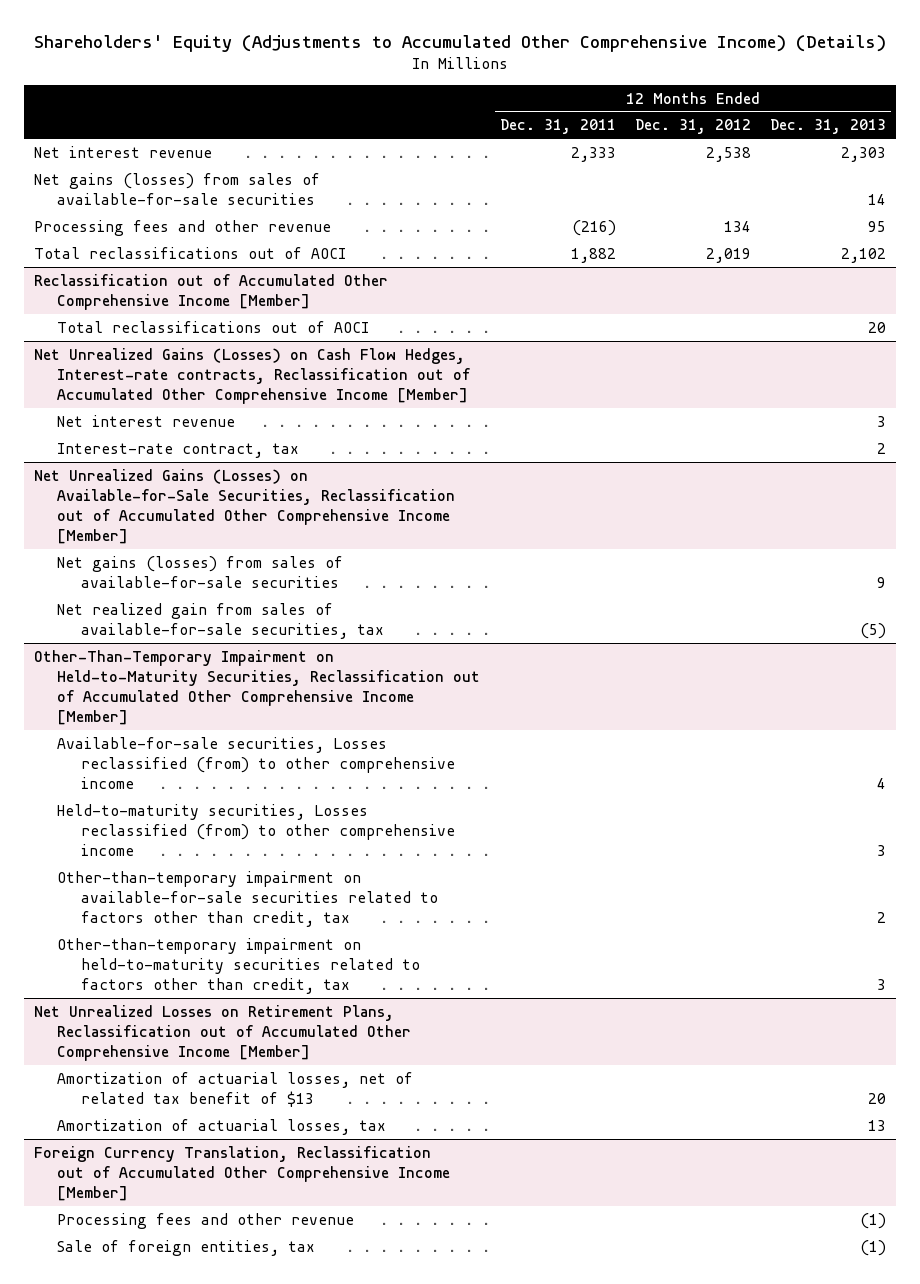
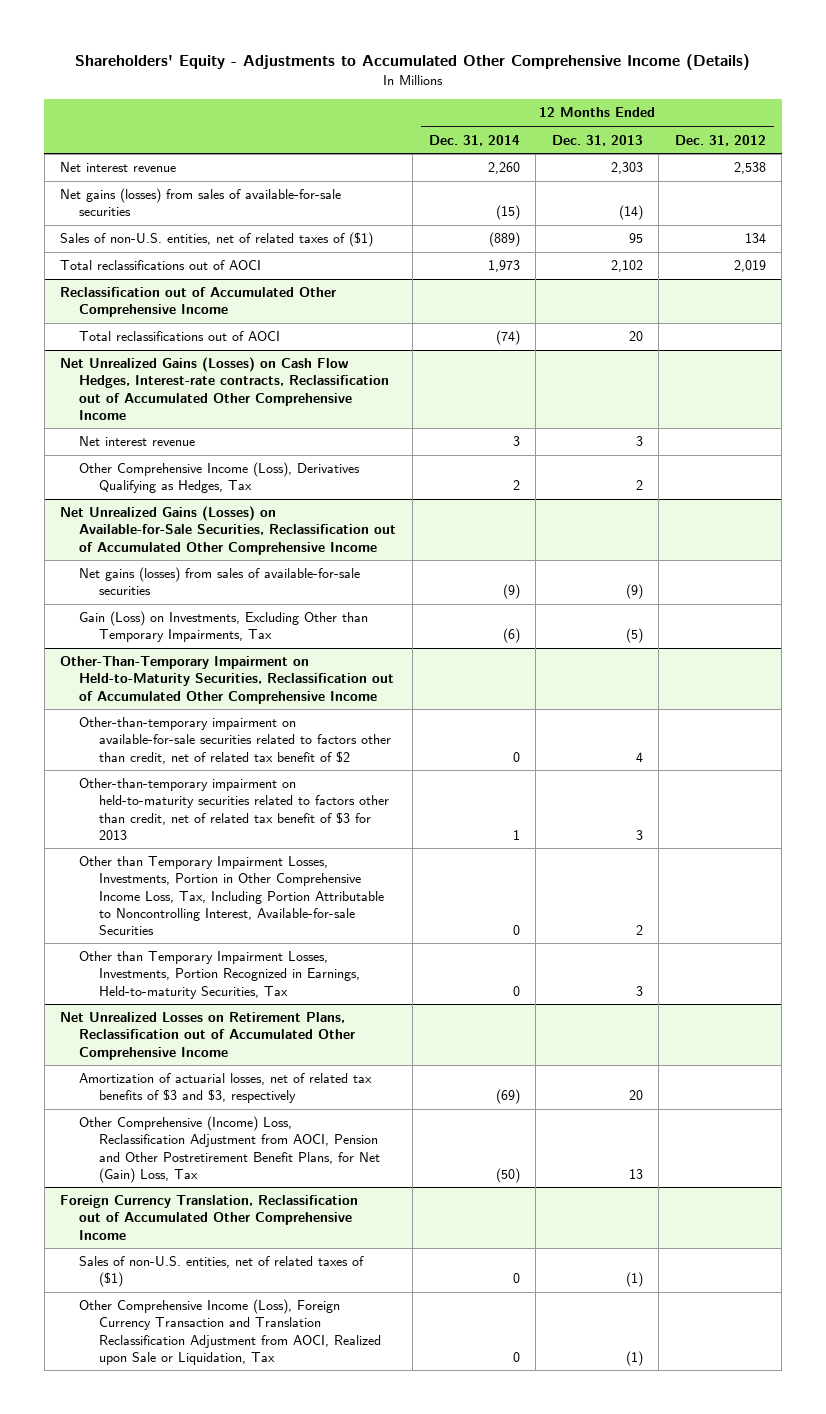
- Shareholders' Equity (Adjustments to Accumulated Other Comprehensive Income) (Details)
+ Shareholders' Equity - Adjustments to Accumulated Other Comprehensive Income (Details)
- | 12 Months Ended Dec. 31, 2011 | 12 Months Ended Dec. 31, 2012 | 12 Months Ended Dec. 31, 2013
+ | 12 Months Ended Dec. 31, 2014 | 12 Months Ended Dec. 31, 2013 | 12 Months Ended Dec. 31, 2012
- Net gains (losses) from sales of available-for-sale securities | | | 14
- Processing fees and other revenue | (216) | 134 | 95
+ Net gains (losses) from sales of available-for-sale securities | (15) | (14) |
+ Sales of non-U.S. entities, net of related taxes of ($1) | (889) | 95 | 134
- Reclassification out of Accumulated Other Comprehensive Income [Member]
+ Reclassification out of Accumulated Other Comprehensive Income
- Net Unrealized Gains (Losses) on Cash Flow Hedges, Interest-rate contracts, Reclassification out of Accumulated Other Comprehensive Income [Member]
+ Net Unrealized Gains (Losses) on Cash Flow Hedges, Interest-rate contracts, Reclassification out of Accumulated Other Comprehensive Income
- Interest-rate contract, tax | | | 2
- Net Unrealized Gains (Losses) on Available-for-Sale Securities, Reclassification out of Accumulated Other Comprehensive Income [Member]
- Net gains (losses) from sales of available-for-sale securities | | | 9
- Net realized gain from sales of available-for-sale securities, tax | | | (5)
- Other-Than-Temporary Impairment on Held-to-Maturity Securities, Reclassification out of Accumulated Other Comprehensive Income [Member]
- Available-for-sale securities, Losses reclassified (from) to other comprehensive income | | | 4
- Held-to-maturity securities, Losses reclassified (from) to other comprehensive income | | | 3
- Other-than-temporary impairment on available-for-sale securities related to factors other than credit, tax | | | 2
- Other-than-temporary impairment on held-to-maturity securities related to factors other than credit, tax | | | 3
- Net Unrealized Losses on Retirement Plans, Reclassification out of Accumulated Other Comprehensive Income [Member]
- Amortization of actuarial losses, net of related tax benefit of $13 | | | 20
- Amortization of actuarial losses, tax | | | 13
- Foreign Currency Translation, Reclassification out of Accumulated Other Comprehensive Income [Member]
- Processing fees and other revenue | | | (1)
- Sale of foreign entities, tax | | | (1)
+ Other Comprehensive Income (Loss), Derivatives Qualifying as Hedges, Tax | 2 | 2 |
+ Net Unrealized Gains (Losses) on Available-for-Sale Securities, Reclassification out of Accumulated Other Comprehensive Income
+ Net gains (losses) from sales of available-for-sale securities | (9) | (9) |
+ Gain (Loss) on Investments, Excluding Other than Temporary Impairments, Tax | (6) | (5) |
+ Other-Than-Temporary Impairment on Held-to-Maturity Securities, Reclassification out of Accumulated Other Comprehensive Income
+ Other-than-temporary impairment on available-for-sale securities related to factors other than credit, net of related tax benefit of $2 | 0 | 4 |
+ Other-than-temporary impairment on held-to-maturity securities related to factors other than credit, net of related tax benefit of $3 for 2013 | 1 | 3 |
+ Other than Temporary Impairment Losses, Investments, Portion in Other Comprehensive Income Loss, Tax, Including Portion Attributable to Noncontrolling Interest, Available-for-sale Securities | 0 | 2 |
+ Other than Temporary Impairment Losses, Investments, Portion Recognized in Earnings, Held-to-maturity Securities, Tax | 0 | 3 |
+ Net Unrealized Losses on Retirement Plans, Reclassification out of Accumulated Other Comprehensive Income
+ Amortization of actuarial losses, net of related tax benefits of $3 and $3, respectively | (69) | 20 |
+ Other Comprehensive (Income) Loss, Reclassification Adjustment from AOCI, Pension and Other Postretirement Benefit Plans, for Net (Gain) Loss, Tax | (50) | 13 |
+ Foreign Currency Translation, Reclassification out of Accumulated Other Comprehensive Income
+ Sales of non-U.S. entities, net of related taxes of ($1) | 0 | (1) |
+ Other Comprehensive Income (Loss), Foreign Currency Transaction and Translation Reclassification Adjustment from AOCI, Realized upon Sale or Liquidation, Tax | 0 | (1) |

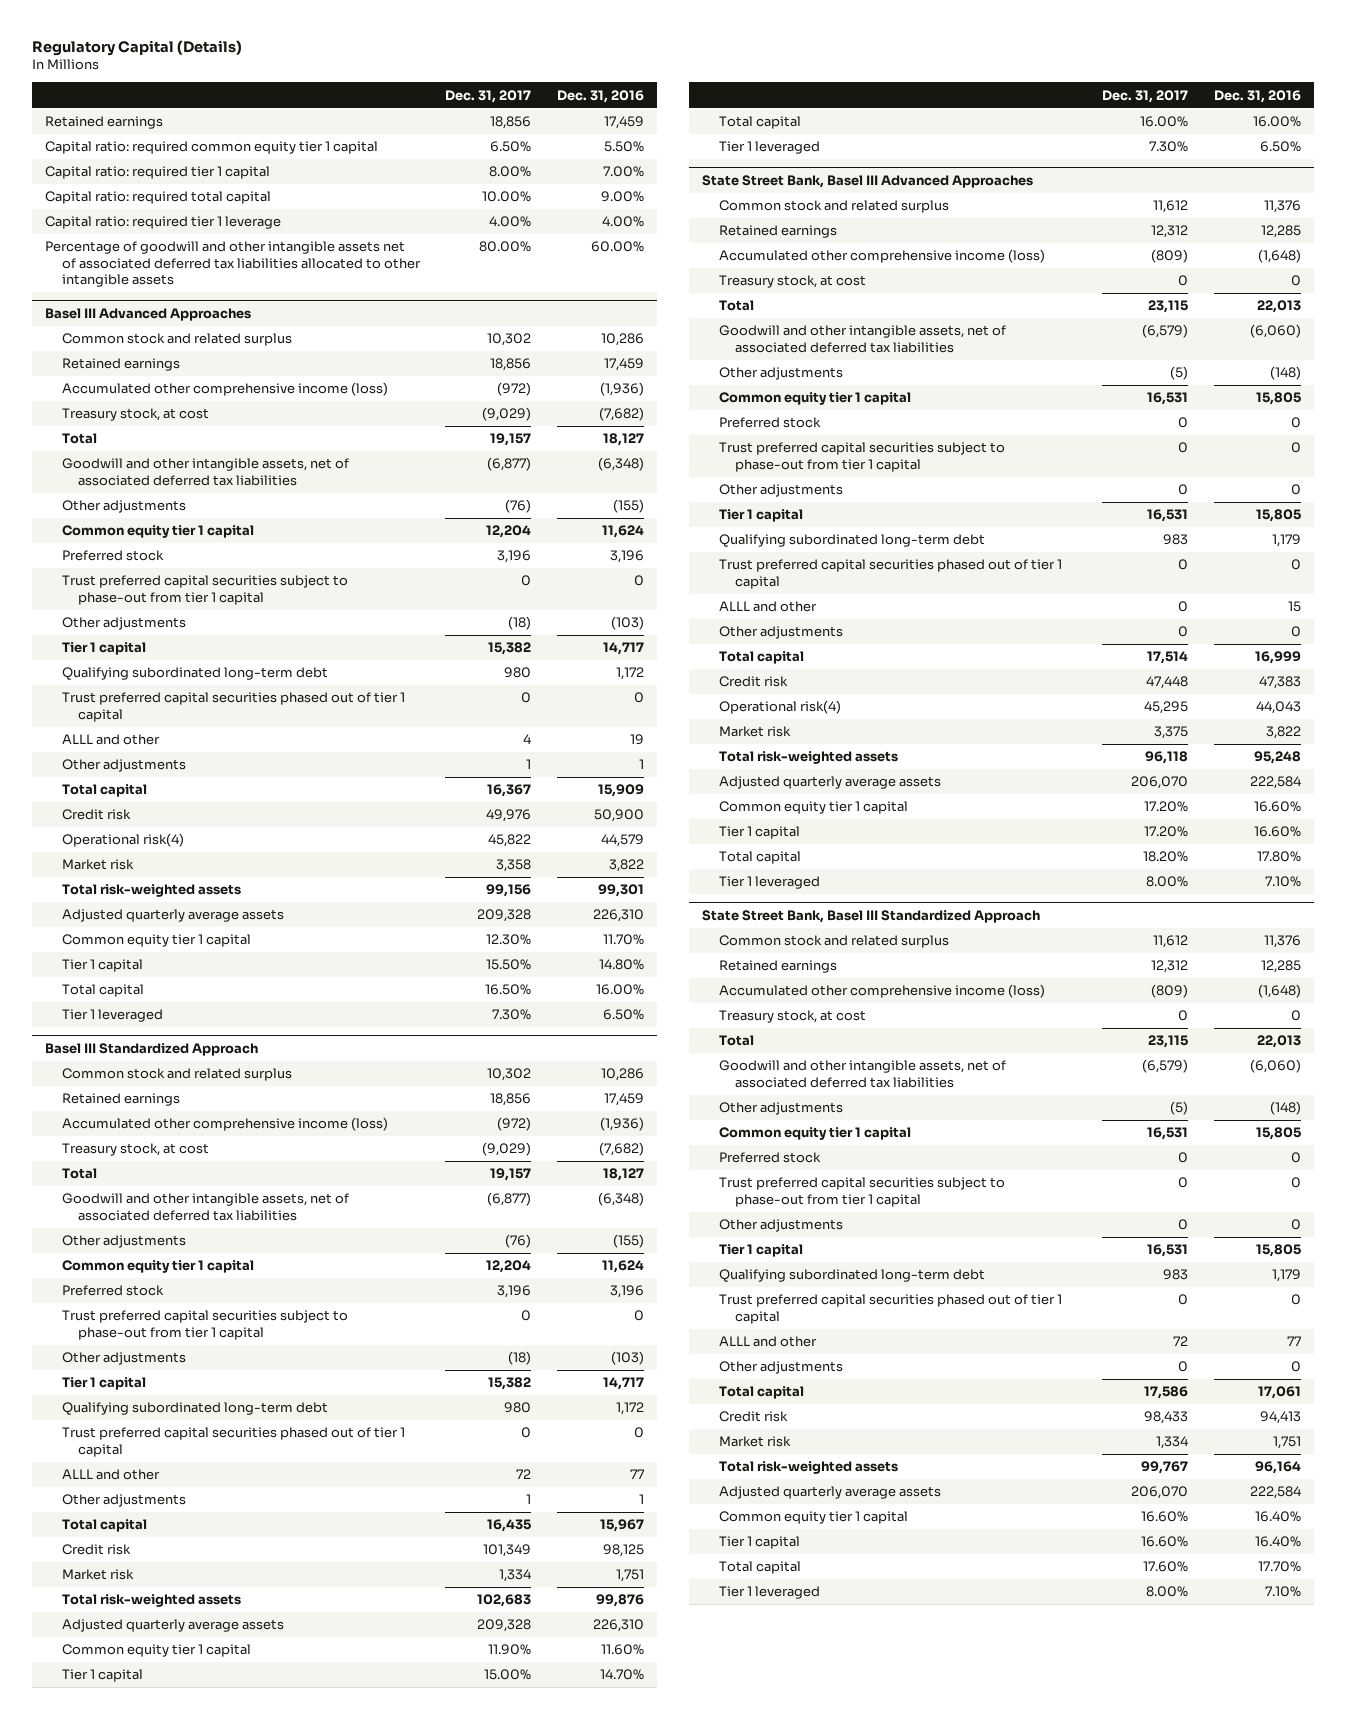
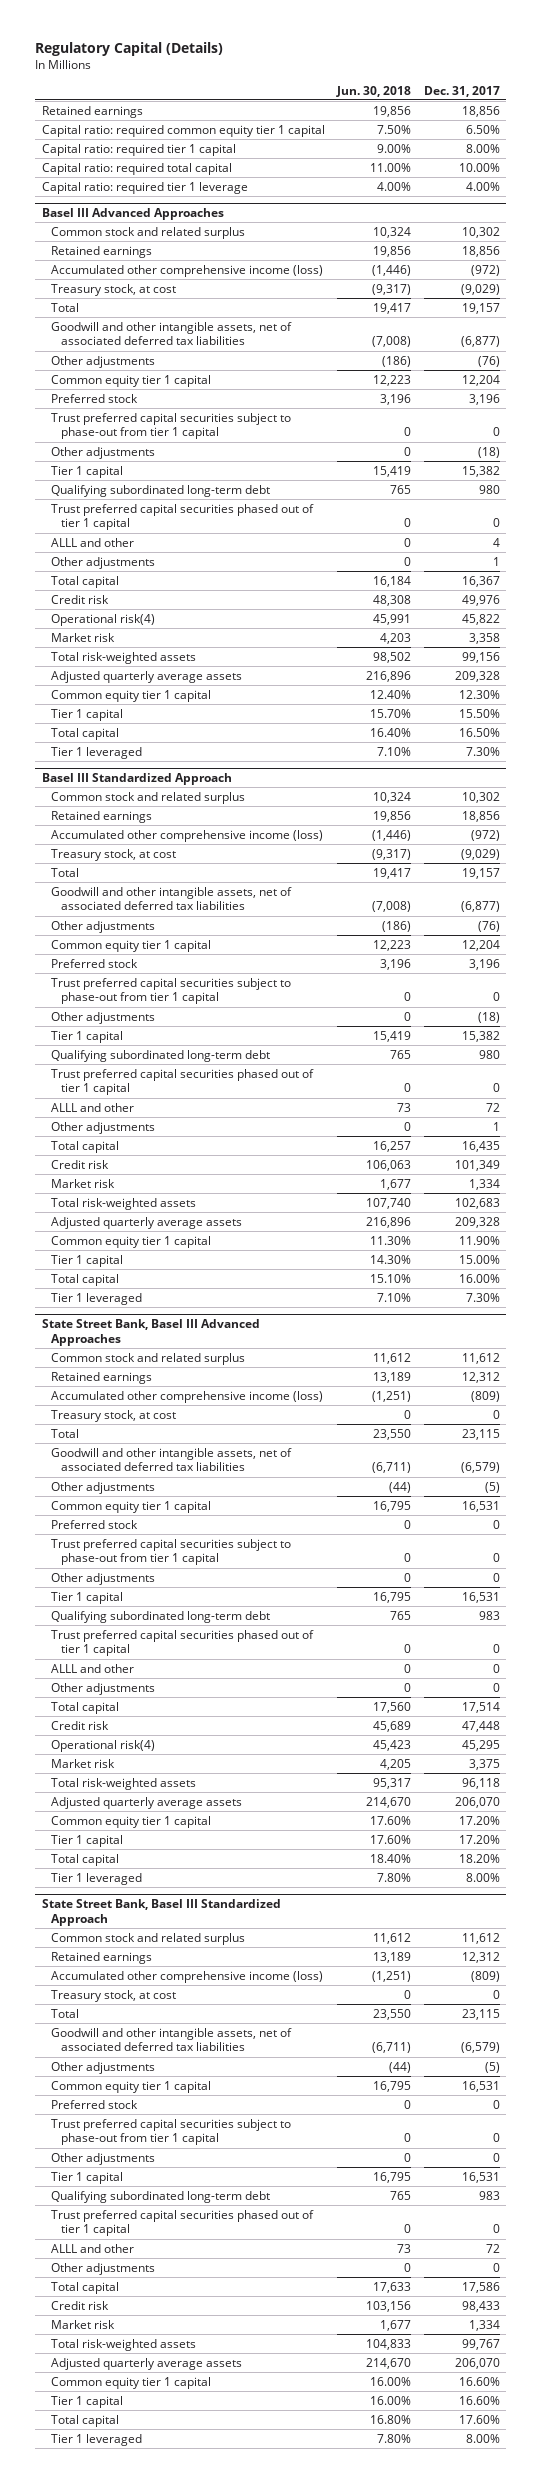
- | Dec. 31, 2017 | Dec. 31, 2016
+ | Jun. 30, 2018 | Dec. 31, 2017
- Percentage of goodwill and other intangible assets net of associated deferred tax liabilities allocated to other intangible assets | 80.00% | 60.00%

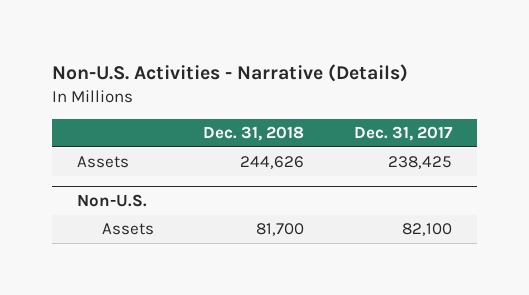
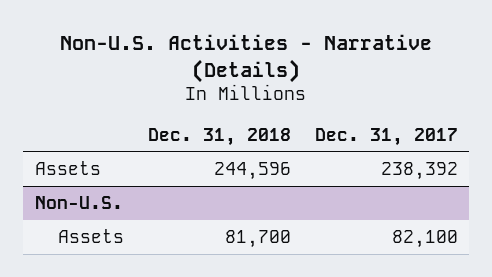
- Assets | 244,626 | 238,425
+ Assets | 244,596 | 238,392

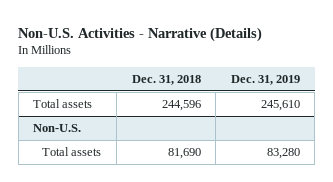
- | Dec. 31, 2018 | Dec. 31, 2017
+ | Dec. 31, 2018 | Dec. 31, 2019
- Assets | 244,596 | 238,392
+ Total assets | 244,596 | 245,610
@ Non-U.S.
- Assets | 81,700 | 82,100
+ Total assets | 81,690 | 83,280

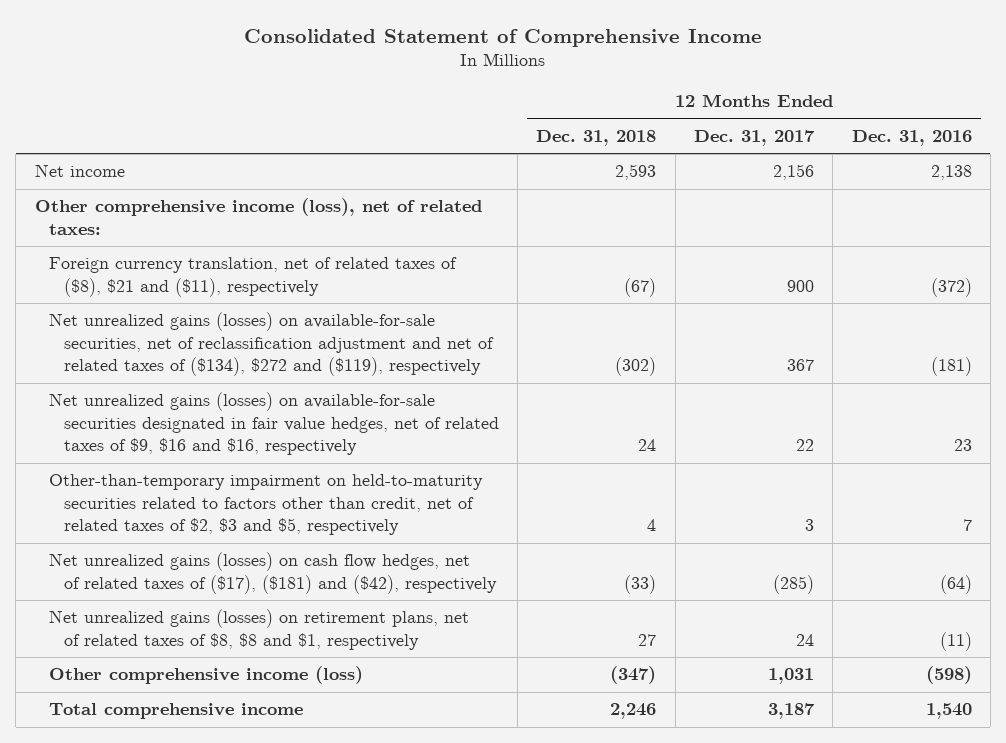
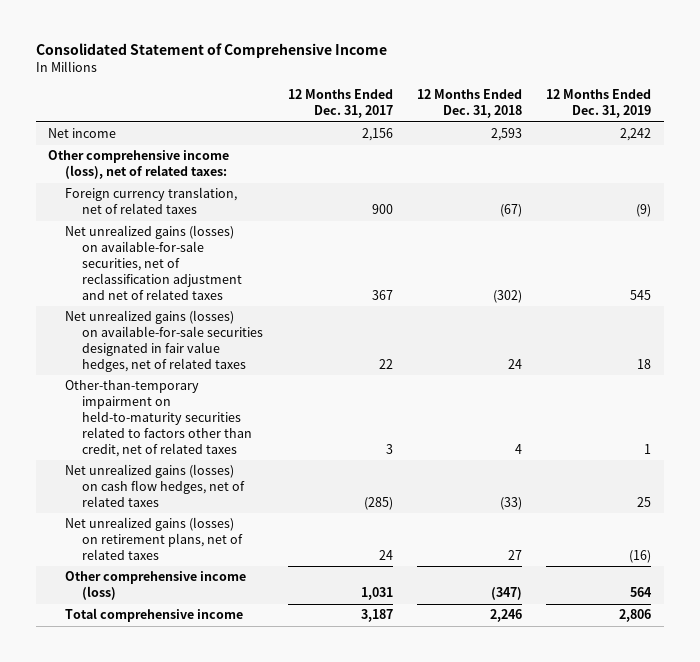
- | 12 Months Ended Dec. 31, 2018 | 12 Months Ended Dec. 31, 2017 | 12 Months Ended Dec. 31, 2016
+ | 12 Months Ended Dec. 31, 2017 | 12 Months Ended Dec. 31, 2018 | 12 Months Ended Dec. 31, 2019
- Foreign currency translation, net of related taxes of ($8), $21 and ($11), respectively | (67) | 900 | (372)
- Net unrealized gains (losses) on available-for-sale securities, net of reclassification adjustment and net of related taxes of ($134), $272 and ($119), respectively | (302) | 367 | (181)
- Net unrealized gains (losses) on available-for-sale securities designated in fair value hedges, net of related taxes of $9, $16 and $16, respectively | 24 | 22 | 23
- Other-than-temporary impairment on held-to-maturity securities related to factors other than credit, net of related taxes of $2, $3 and $5, respectively | 4 | 3 | 7
- Net unrealized gains (losses) on cash flow hedges, net of related taxes of ($17), ($181) and ($42), respectively | (33) | (285) | (64)
- Net unrealized gains (losses) on retirement plans, net of related taxes of $8, $8 and $1, respectively | 27 | 24 | (11)
+ Foreign currency translation, net of related taxes | 900 | (67) | (9)
+ Net unrealized gains (losses) on available-for-sale securities, net of reclassification adjustment and net of related taxes | 367 | (302) | 545
+ Net unrealized gains (losses) on available-for-sale securities designated in fair value hedges, net of related taxes | 22 | 24 | 18
+ Other-than-temporary impairment on held-to-maturity securities related to factors other than credit, net of related taxes | 3 | 4 | 1
+ Net unrealized gains (losses) on cash flow hedges, net of related taxes | (285) | (33) | 25
+ Net unrealized gains (losses) on retirement plans, net of related taxes | 24 | 27 | (16)

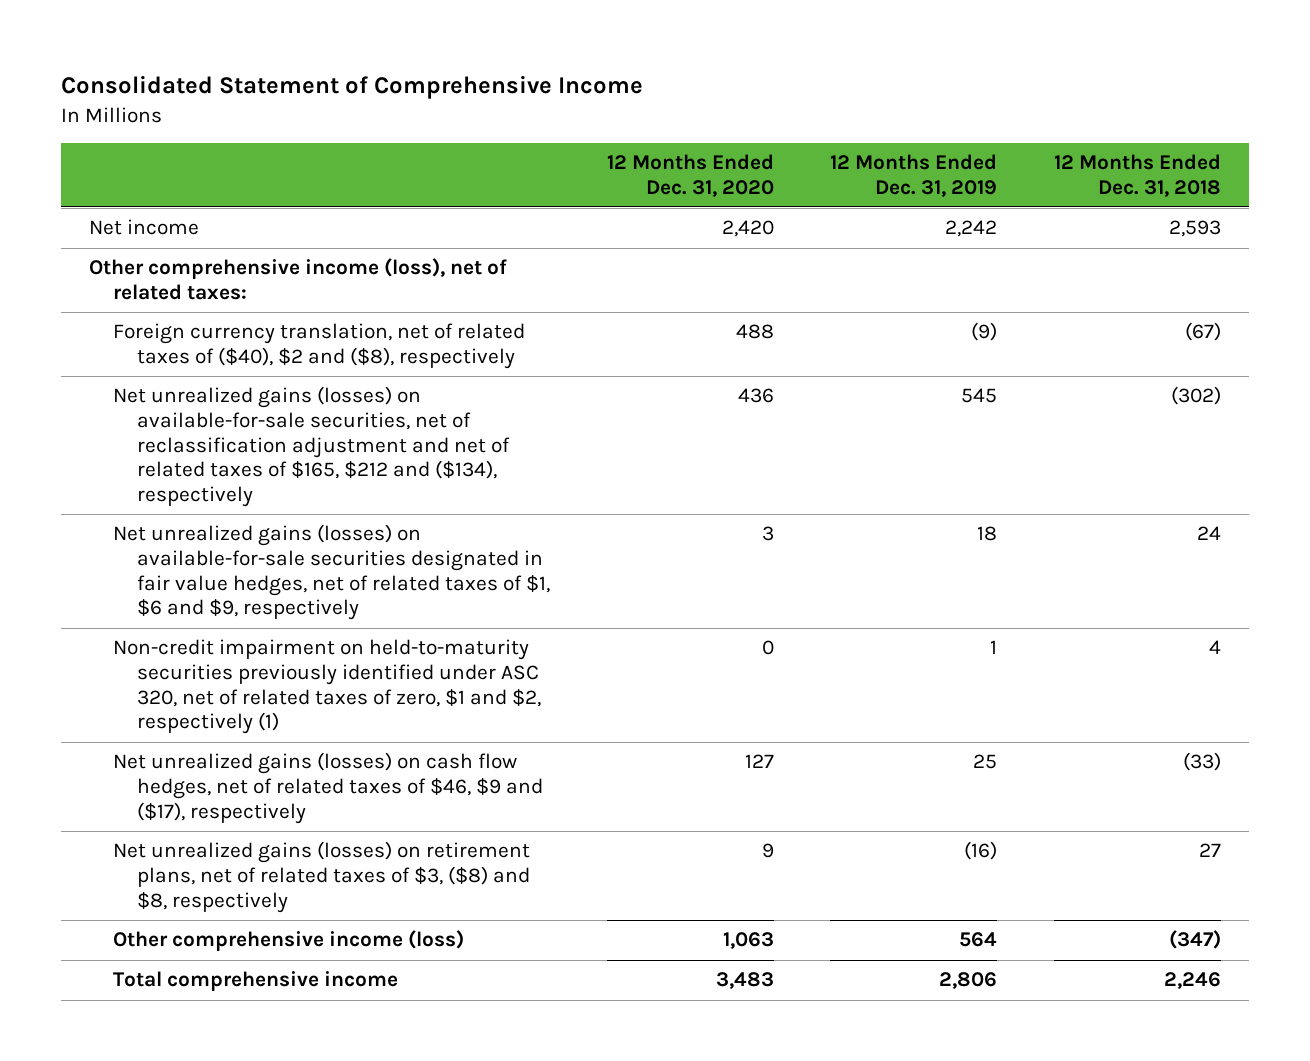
- | 12 Months Ended Dec. 31, 2017 | 12 Months Ended Dec. 31, 2018 | 12 Months Ended Dec. 31, 2019
+ | 12 Months Ended Dec. 31, 2020 | 12 Months Ended Dec. 31, 2019 | 12 Months Ended Dec. 31, 2018
- Foreign currency translation, net of related taxes | 900 | (67) | (9)
- Net unrealized gains (losses) on available-for-sale securities, net of reclassification adjustment and net of related taxes | 367 | (302) | 545
- Net unrealized gains (losses) on available-for-sale securities designated in fair value hedges, net of related taxes | 22 | 24 | 18
- Other-than-temporary impairment on held-to-maturity securities related to factors other than credit, net of related taxes | 3 | 4 | 1
- Net unrealized gains (losses) on cash flow hedges, net of related taxes | (285) | (33) | 25
- Net unrealized gains (losses) on retirement plans, net of related taxes | 24 | 27 | (16)
+ Foreign currency translation, net of related taxes of ($40), $2 and ($8), respectively | 488 | (9) | (67)
+ Net unrealized gains (losses) on available-for-sale securities, net of reclassification adjustment and net of related taxes of $165, $212 and ($134), respectively | 436 | 545 | (302)
+ Net unrealized gains (losses) on available-for-sale securities designated in fair value hedges, net of related taxes of $1, $6 and $9, respectively | 3 | 18 | 24
+ Non-credit impairment on held-to-maturity securities previously identified under ASC 320, net of related taxes of zero, $1 and $2, respectively (1) | 0 | 1 | 4
+ Net unrealized gains (losses) on cash flow hedges, net of related taxes of $46, $9 and ($17), respectively | 127 | 25 | (33)
+ Net unrealized gains (losses) on retirement plans, net of related taxes of $3, ($8) and $8, respectively | 9 | (16) | 27

